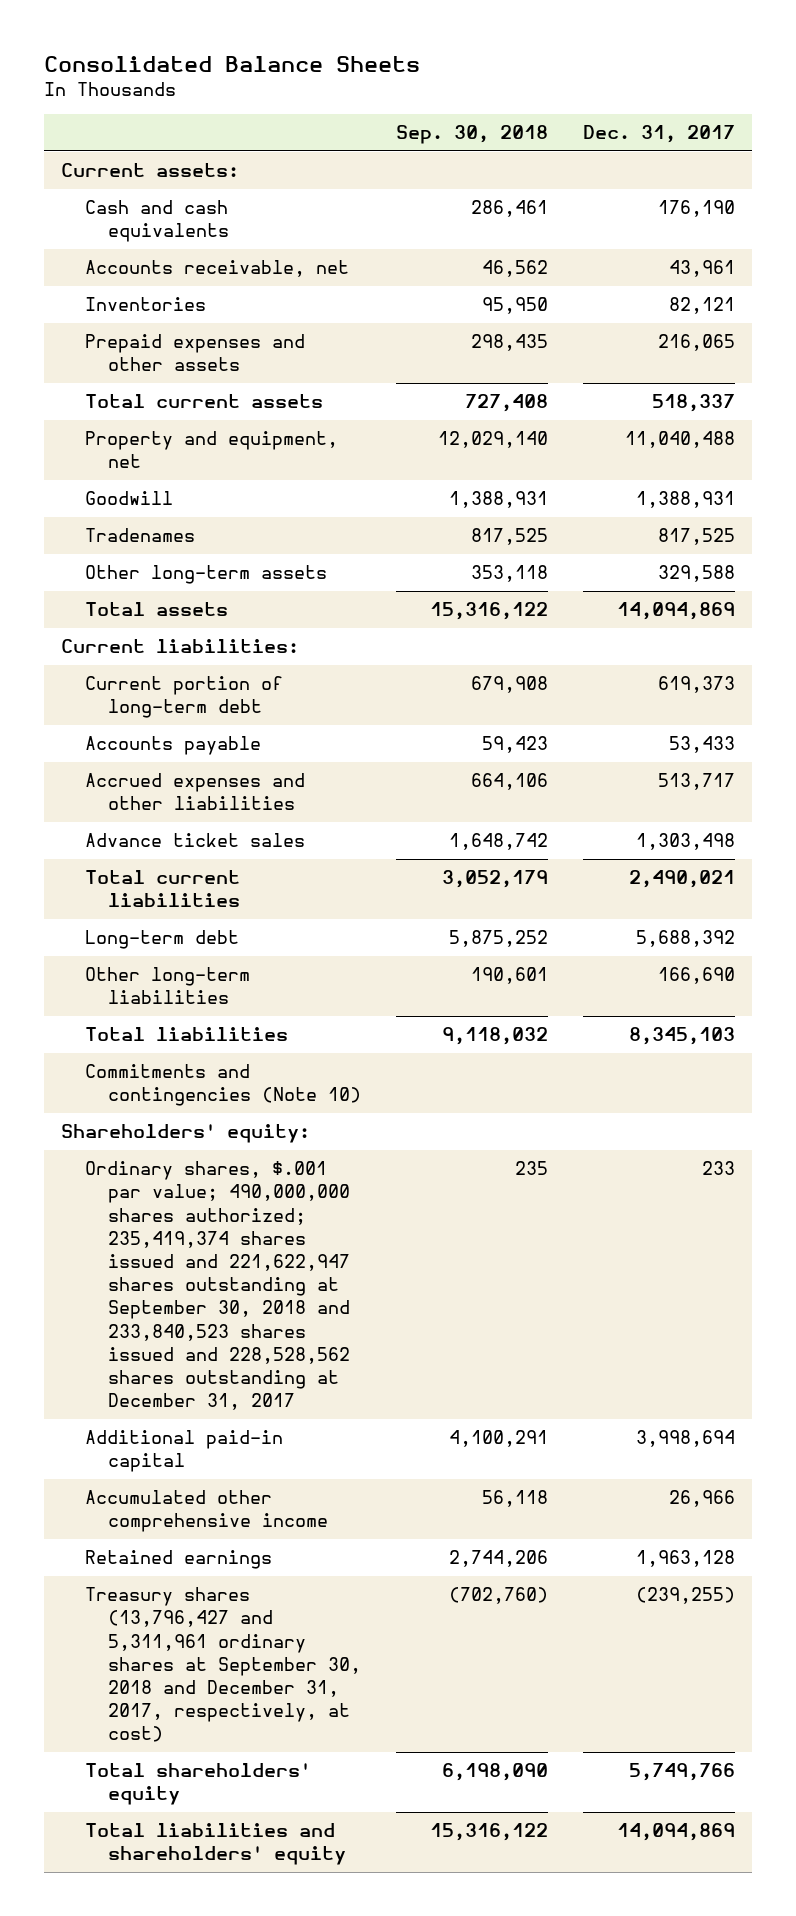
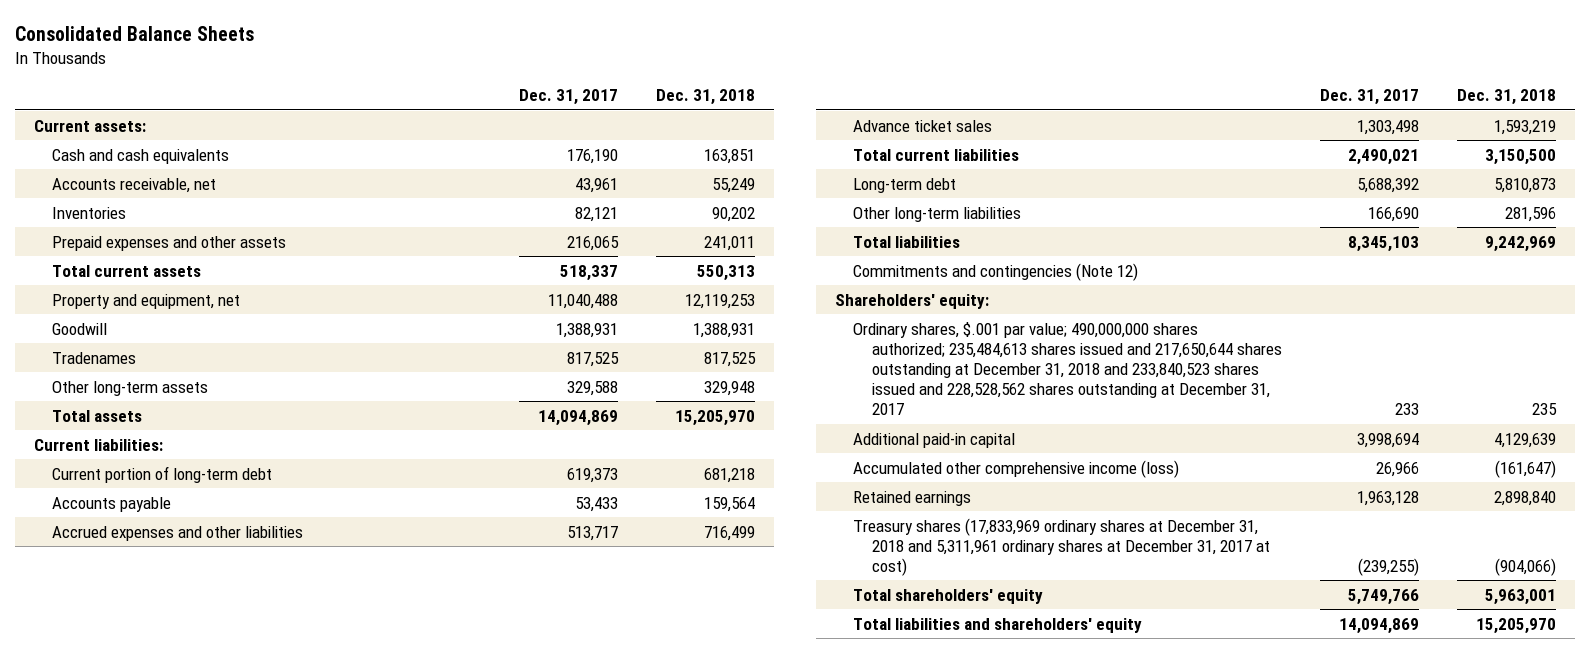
- | Sep. 30, 2018 | Dec. 31, 2017
+ | Dec. 31, 2017 | Dec. 31, 2018
- Commitments and contingencies (Note 10)
+ Commitments and contingencies (Note 12)
- Ordinary shares, $.001 par value; 490,000,000 shares authorized; 235,419,374 shares issued and 221,622,947 shares outstanding at September 30, 2018 and 233,840,523 shares issued and 228,528,562 shares outstanding at December 31, 2017 | 235 | 233
+ Ordinary shares, $.001 par value; 490,000,000 shares authorized; 235,484,613 shares issued and 217,650,644 shares outstanding at December 31, 2018 and 233,840,523 shares issued and 228,528,562 shares outstanding at December 31, 2017 | 233 | 235
- Accumulated other comprehensive income | 56,118 | 26,966
+ Accumulated other comprehensive income (loss) | 26,966 | (161,647)
- Treasury shares (13,796,427 and 5,311,961 ordinary shares at September 30, 2018 and December 31, 2017, respectively, at cost) | (702,760) | (239,255)
+ Treasury shares (17,833,969 ordinary shares at December 31, 2018 and 5,311,961 ordinary shares at December 31, 2017 at cost) | (239,255) | (904,066)

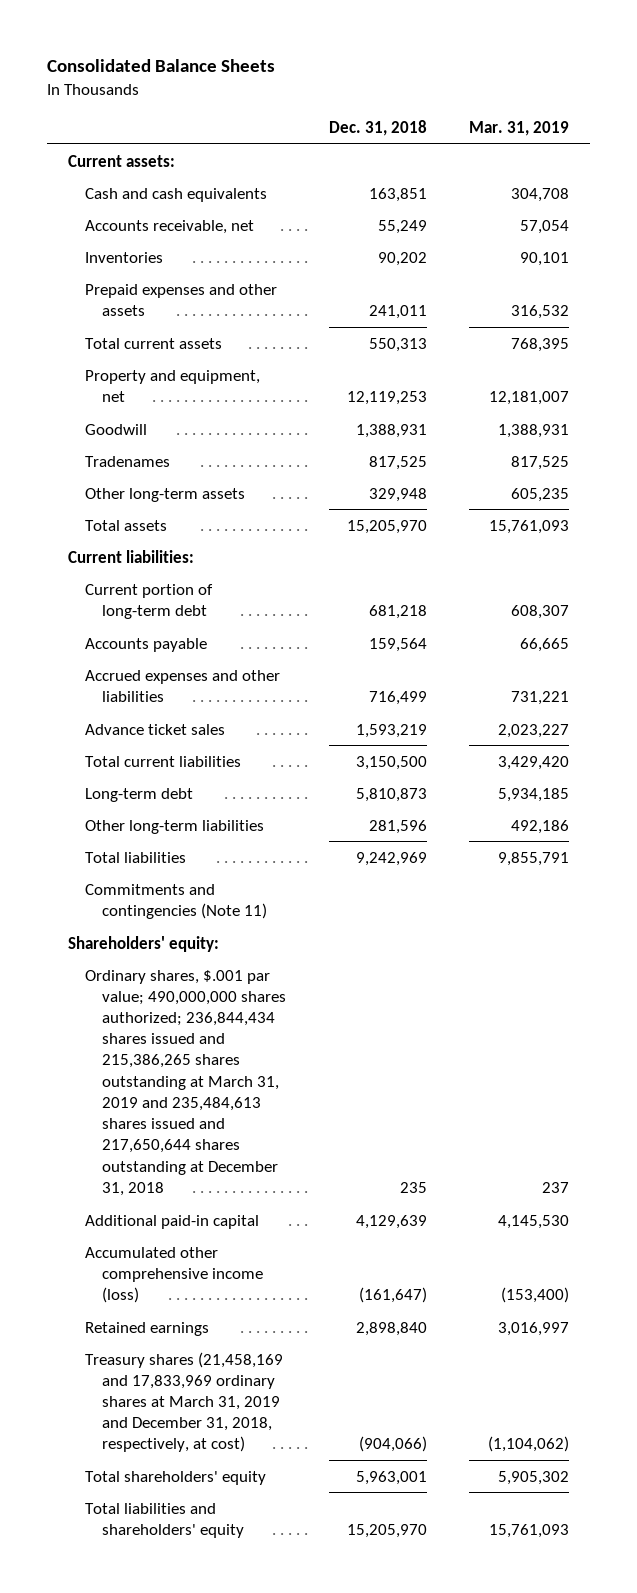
- | Dec. 31, 2017 | Dec. 31, 2018
+ | Dec. 31, 2018 | Mar. 31, 2019
- Commitments and contingencies (Note 12)
+ Commitments and contingencies (Note 11)
- Ordinary shares, $.001 par value; 490,000,000 shares authorized; 235,484,613 shares issued and 217,650,644 shares outstanding at December 31, 2018 and 233,840,523 shares issued and 228,528,562 shares outstanding at December 31, 2017 | 233 | 235
+ Ordinary shares, $.001 par value; 490,000,000 shares authorized; 236,844,434 shares issued and 215,386,265 shares outstanding at March 31, 2019 and 235,484,613 shares issued and 217,650,644 shares outstanding at December 31, 2018 | 235 | 237
- Treasury shares (17,833,969 ordinary shares at December 31, 2018 and 5,311,961 ordinary shares at December 31, 2017 at cost) | (239,255) | (904,066)
+ Treasury shares (21,458,169 and 17,833,969 ordinary shares at March 31, 2019 and December 31, 2018, respectively, at cost) | (904,066) | (1,104,062)

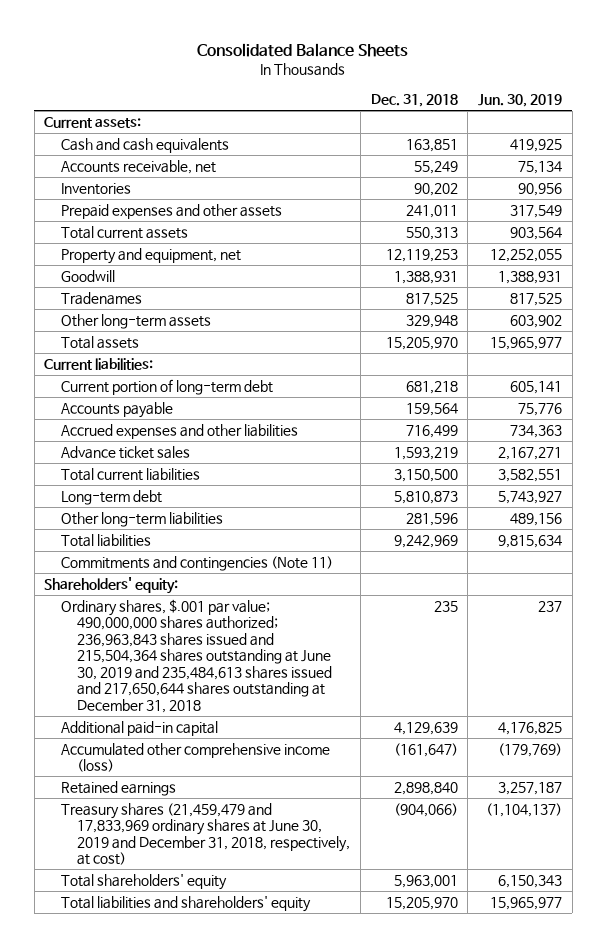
- | Dec. 31, 2018 | Mar. 31, 2019
+ | Dec. 31, 2018 | Jun. 30, 2019
- Ordinary shares, $.001 par value; 490,000,000 shares authorized; 236,844,434 shares issued and 215,386,265 shares outstanding at March 31, 2019 and 235,484,613 shares issued and 217,650,644 shares outstanding at December 31, 2018 | 235 | 237
+ Ordinary shares, $.001 par value; 490,000,000 shares authorized; 236,963,843 shares issued and 215,504,364 shares outstanding at June 30, 2019 and 235,484,613 shares issued and 217,650,644 shares outstanding at December 31, 2018 | 235 | 237
- Treasury shares (21,458,169 and 17,833,969 ordinary shares at March 31, 2019 and December 31, 2018, respectively, at cost) | (904,066) | (1,104,062)
+ Treasury shares (21,459,479 and 17,833,969 ordinary shares at June 30, 2019 and December 31, 2018, respectively, at cost) | (904,066) | (1,104,137)

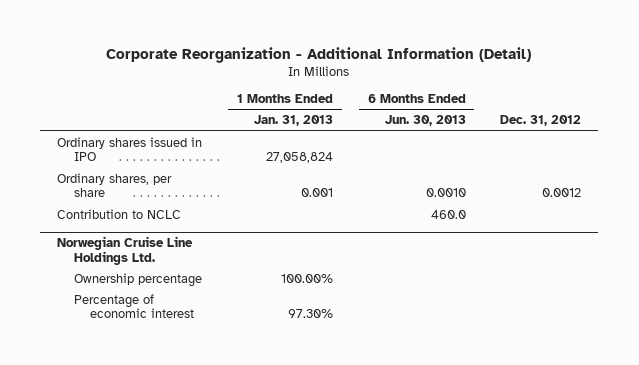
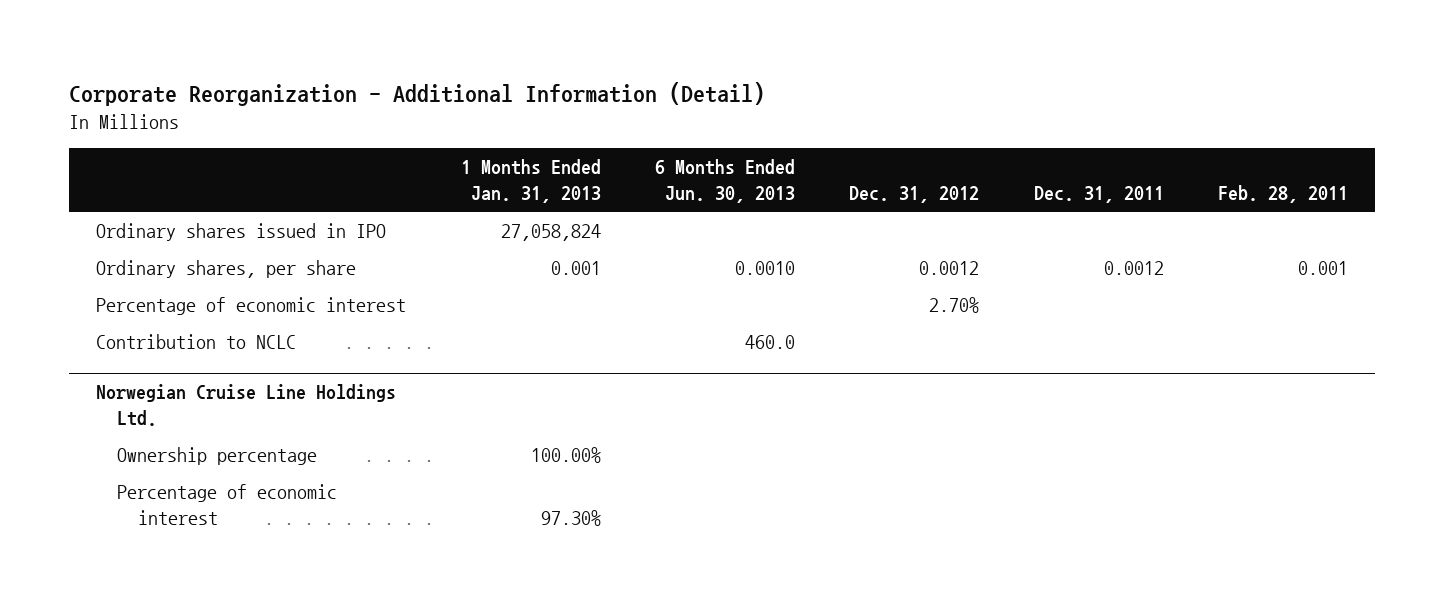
- | 1 Months Ended Jan. 31, 2013 | 6 Months Ended Jun. 30, 2013 | Dec. 31, 2012
+ | 1 Months Ended Jan. 31, 2013 | 6 Months Ended Jun. 30, 2013 | Dec. 31, 2012 | Dec. 31, 2011 | Feb. 28, 2011
+ Percentage of economic interest | | | 2.70% | |

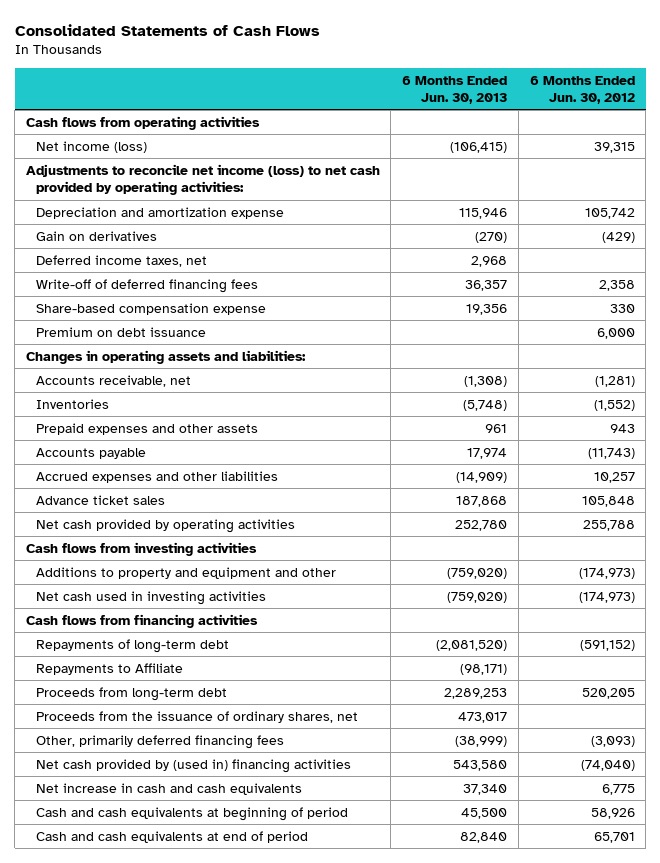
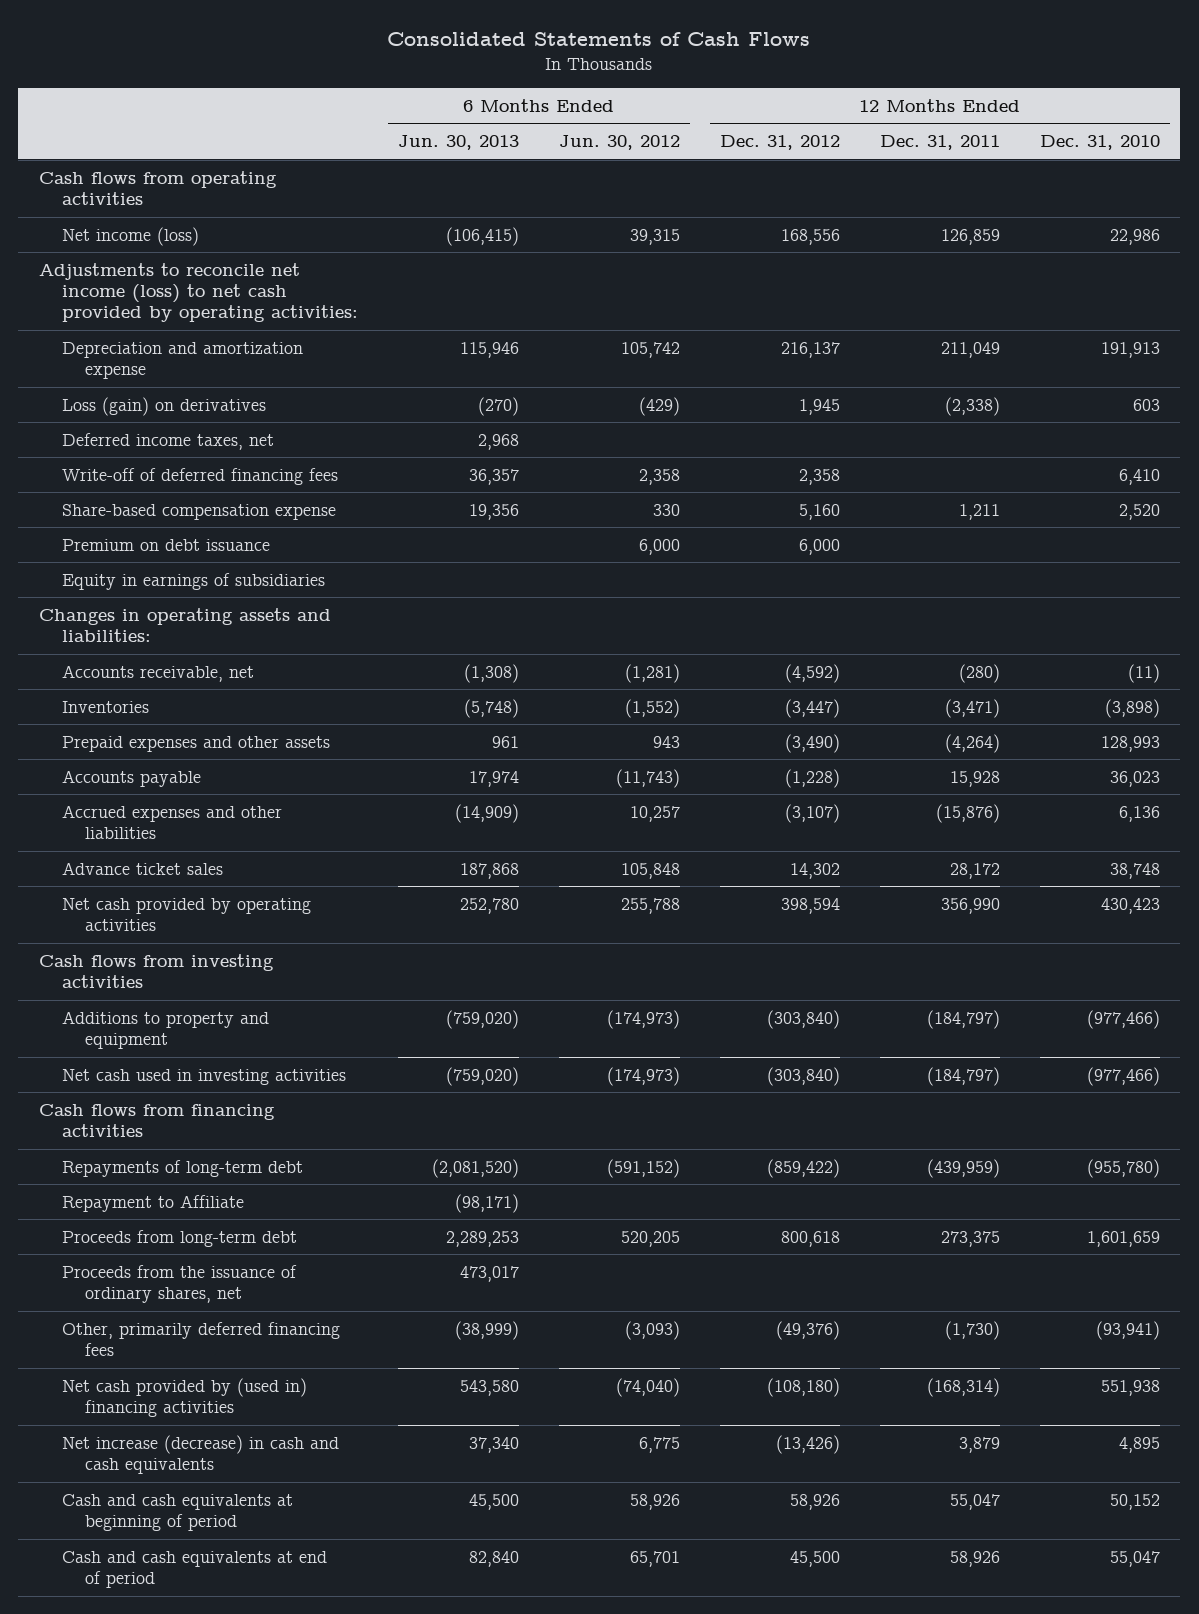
- | 6 Months Ended Jun. 30, 2013 | 6 Months Ended Jun. 30, 2012
+ | 6 Months Ended Jun. 30, 2013 | 6 Months Ended Jun. 30, 2012 | 12 Months Ended Dec. 31, 2012 | 12 Months Ended Dec. 31, 2011 | 12 Months Ended Dec. 31, 2010
- Gain on derivatives | (270) | (429)
+ Loss (gain) on derivatives | (270) | (429) | 1,945 | (2,338) | 603
+ Equity in earnings of subsidiaries
- Additions to property and equipment and other | (759,020) | (174,973)
+ Additions to property and equipment | (759,020) | (174,973) | (303,840) | (184,797) | (977,466)
- Repayments to Affiliate | (98,171) |
+ Repayment to Affiliate | (98,171) | | | |
- Net increase in cash and cash equivalents | 37,340 | 6,775
+ Net increase (decrease) in cash and cash equivalents | 37,340 | 6,775 | (13,426) | 3,879 | 4,895

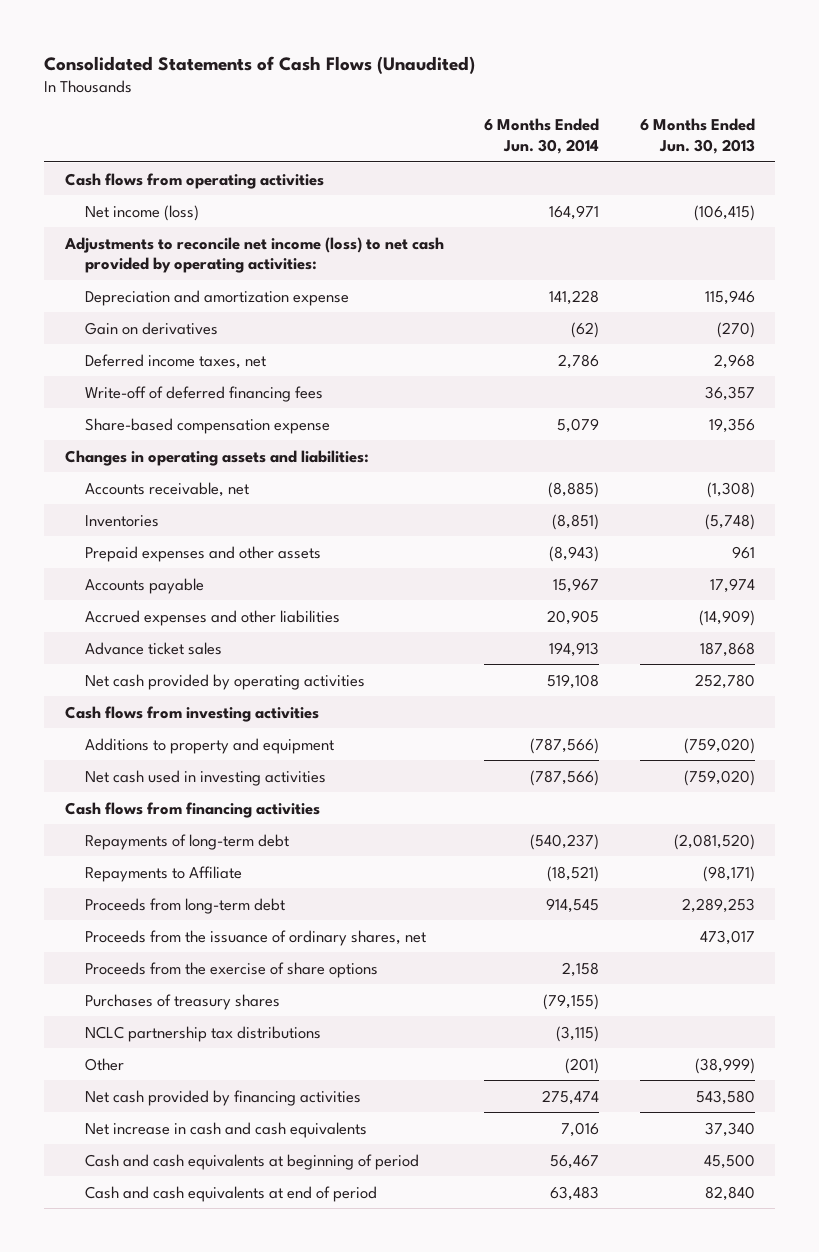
- Consolidated Statements of Cash Flows
+ Consolidated Statements of Cash Flows (Unaudited)
- | 6 Months Ended Jun. 30, 2013 | 6 Months Ended Jun. 30, 2012 | 12 Months Ended Dec. 31, 2012 | 12 Months Ended Dec. 31, 2011 | 12 Months Ended Dec. 31, 2010
+ | 6 Months Ended Jun. 30, 2014 | 6 Months Ended Jun. 30, 2013
- Loss (gain) on derivatives | (270) | (429) | 1,945 | (2,338) | 603
+ Gain on derivatives | (62) | (270)
- Premium on debt issuance | | 6,000 | 6,000 | |
- Equity in earnings of subsidiaries
- Repayment to Affiliate | (98,171) | | | |
+ Repayments to Affiliate | (18,521) | (98,171)
- Other, primarily deferred financing fees | (38,999) | (3,093) | (49,376) | (1,730) | (93,941)
- Net cash provided by (used in) financing activities | 543,580 | (74,040) | (108,180) | (168,314) | 551,938
- Net increase (decrease) in cash and cash equivalents | 37,340 | 6,775 | (13,426) | 3,879 | 4,895
+ Proceeds from the exercise of share options | 2,158 |
+ Purchases of treasury shares | (79,155) |
+ NCLC partnership tax distributions | (3,115) |
+ Other | (201) | (38,999)
+ Net cash provided by financing activities | 275,474 | 543,580
+ Net increase in cash and cash equivalents | 7,016 | 37,340

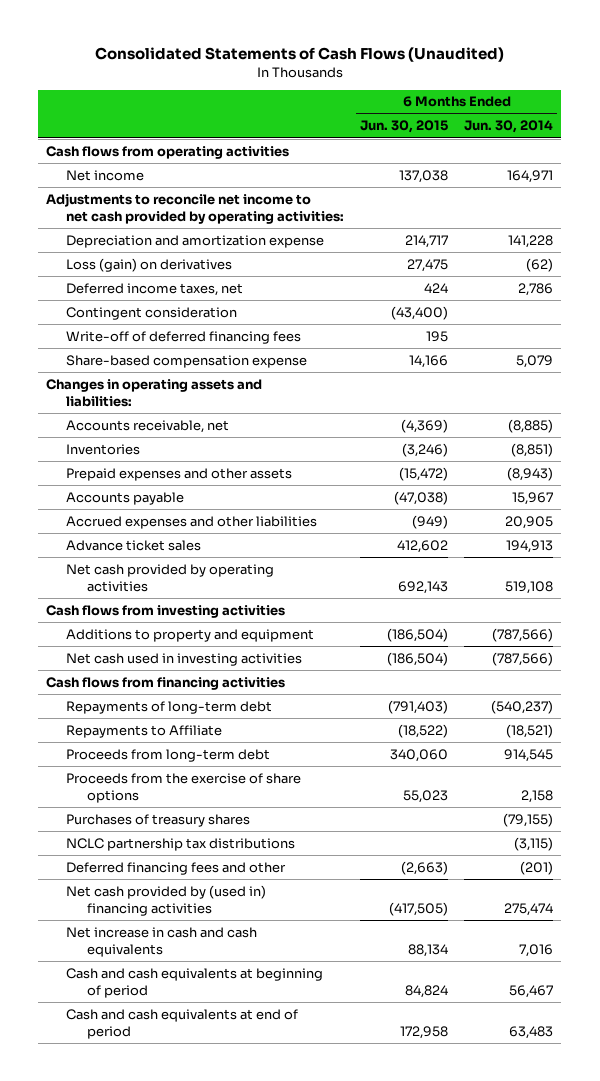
- | 6 Months Ended Jun. 30, 2014 | 6 Months Ended Jun. 30, 2013
+ | 6 Months Ended Jun. 30, 2015 | 6 Months Ended Jun. 30, 2014
- Net income (loss) | 164,971 | (106,415)
- Adjustments to reconcile net income (loss) to net cash provided by operating activities:
+ Net income | 137,038 | 164,971
+ Adjustments to reconcile net income to net cash provided by operating activities:
- Gain on derivatives | (62) | (270)
+ Loss (gain) on derivatives | 27,475 | (62)
+ Contingent consideration | (43,400) |
- Proceeds from the issuance of ordinary shares, net | | 473,017
- Other | (201) | (38,999)
- Net cash provided by financing activities | 275,474 | 543,580
+ Deferred financing fees and other | (2,663) | (201)
+ Net cash provided by (used in) financing activities | (417,505) | 275,474

